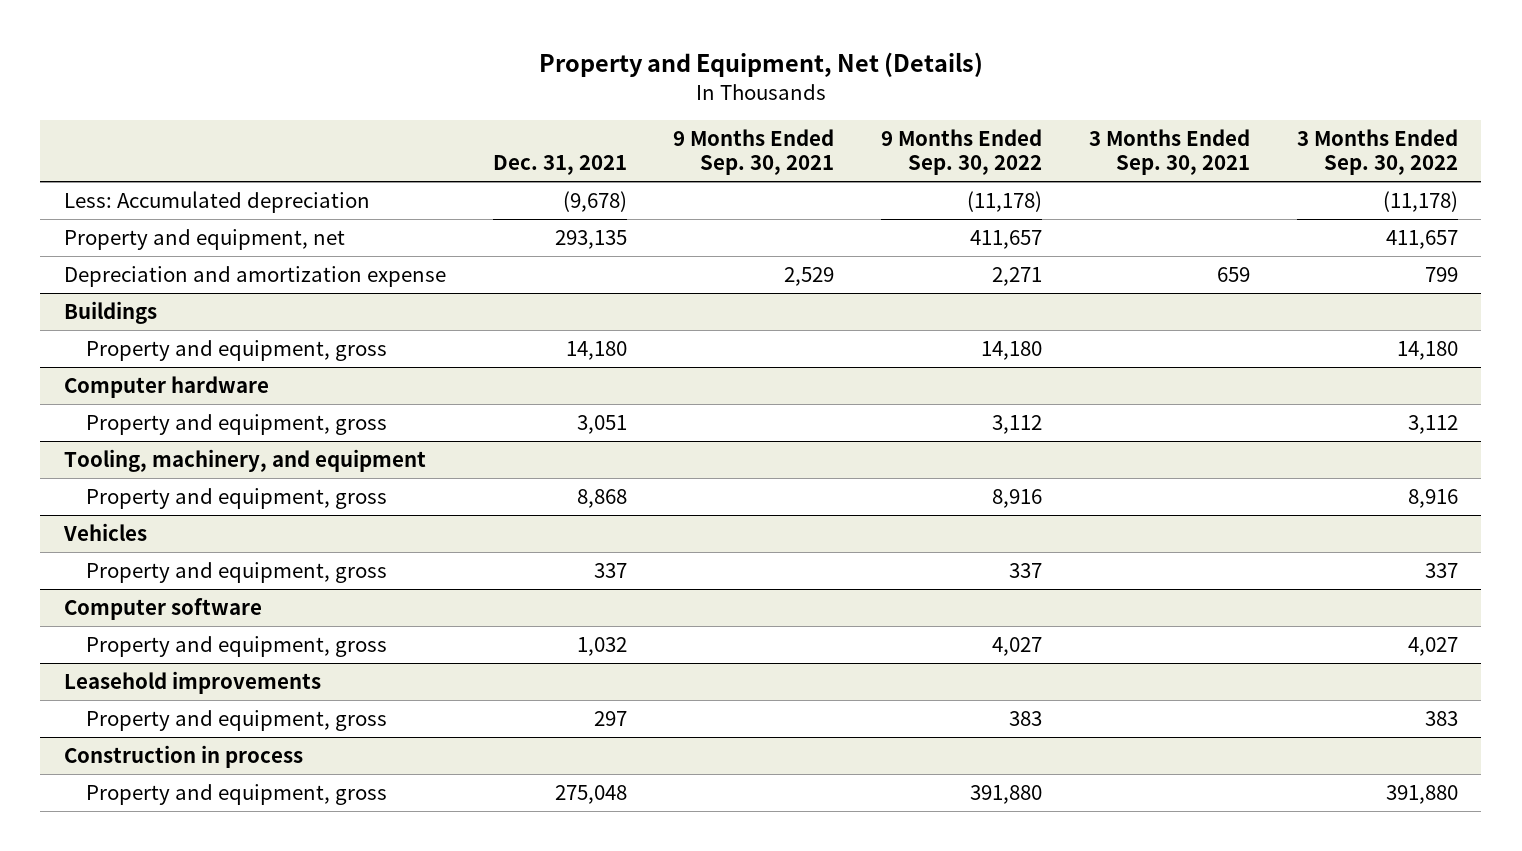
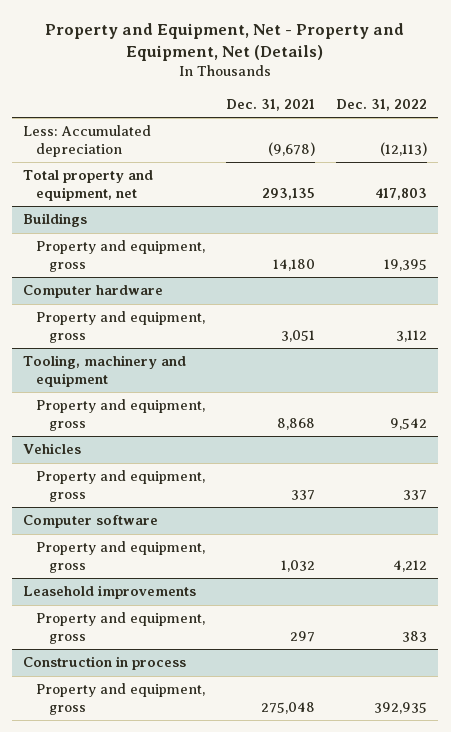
- Property and Equipment, Net (Details)
+ Property and Equipment, Net - Property and Equipment, Net (Details)
- | Dec. 31, 2021 | 9 Months Ended Sep. 30, 2021 | 9 Months Ended Sep. 30, 2022 | 3 Months Ended Sep. 30, 2021 | 3 Months Ended Sep. 30, 2022
+ | Dec. 31, 2021 | Dec. 31, 2022
- Property and equipment, net | 293,135 | | 411,657 | | 411,657
- Depreciation and amortization expense | | 2,529 | 2,271 | 659 | 799
+ Total property and equipment, net | 293,135 | 417,803
- Tooling, machinery, and equipment
+ Tooling, machinery and equipment

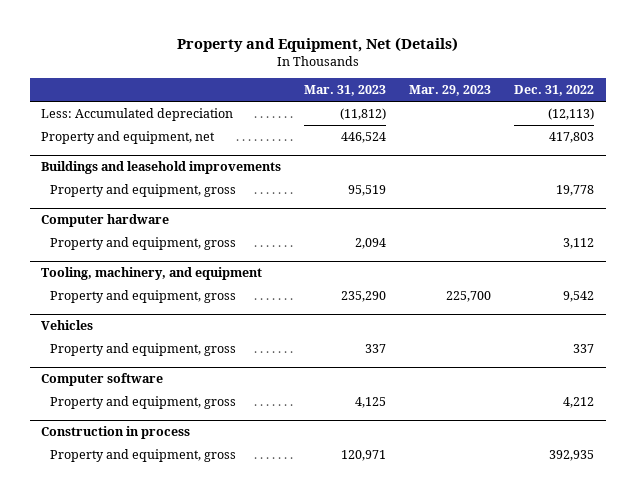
- Property and Equipment, Net - Property and Equipment, Net (Details)
+ Property and Equipment, Net (Details)
- | Dec. 31, 2021 | Dec. 31, 2022
+ | Mar. 31, 2023 | Mar. 29, 2023 | Dec. 31, 2022
- Total property and equipment, net | 293,135 | 417,803
- Buildings
- Property and equipment, gross | 14,180 | 19,395
+ Property and equipment, net | 446,524 | | 417,803
+ Buildings and leasehold improvements
+ Property and equipment, gross | 95,519 | | 19,778
- Tooling, machinery and equipment
+ Tooling, machinery, and equipment
- Leasehold improvements
- Property and equipment, gross | 297 | 383

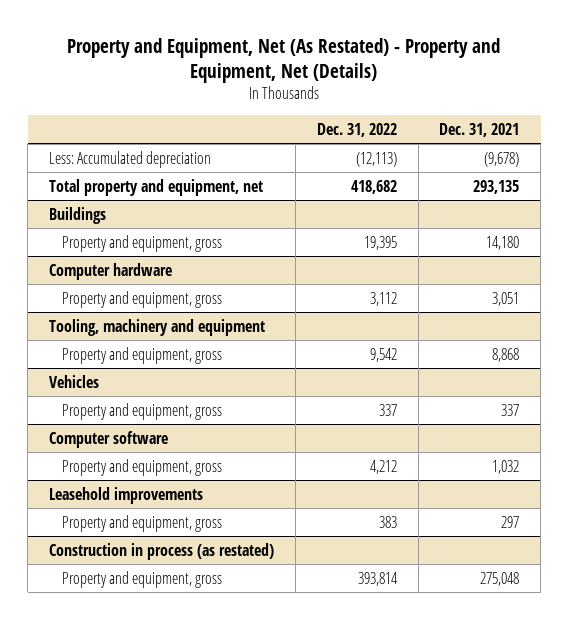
- Property and Equipment, Net (Details)
+ Property and Equipment, Net (As Restated) - Property and Equipment, Net (Details)
- | Mar. 31, 2023 | Mar. 29, 2023 | Dec. 31, 2022
+ | Dec. 31, 2022 | Dec. 31, 2021
- Property and equipment, net | 446,524 | | 417,803
- Buildings and leasehold improvements
- Property and equipment, gross | 95,519 | | 19,778
+ Total property and equipment, net | 418,682 | 293,135
+ Buildings
+ Property and equipment, gross | 19,395 | 14,180
- Tooling, machinery, and equipment
+ Tooling, machinery and equipment
- Construction in process
- Property and equipment, gross | 120,971 | | 392,935
+ Leasehold improvements
+ Property and equipment, gross | 383 | 297
+ Construction in process (as restated)
+ Property and equipment, gross | 393,814 | 275,048

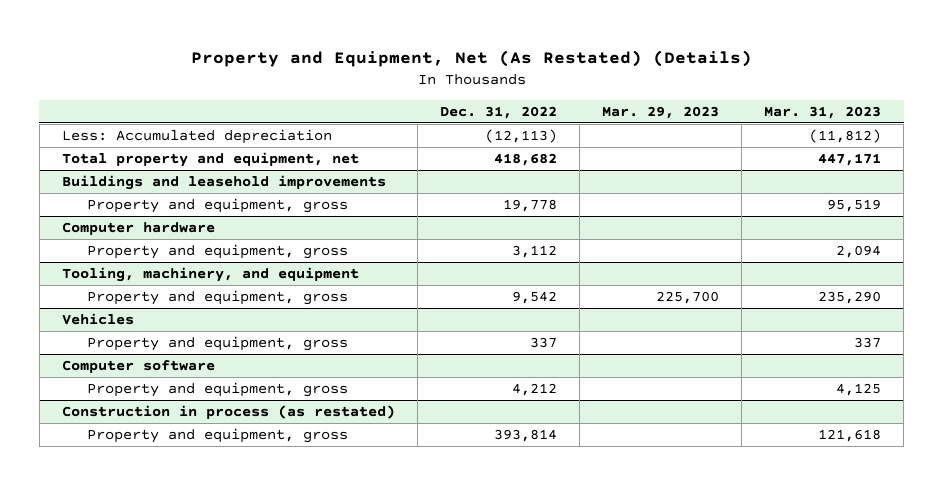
- Property and Equipment, Net (As Restated) - Property and Equipment, Net (Details)
+ Property and Equipment, Net (As Restated) (Details)
- | Dec. 31, 2022 | Dec. 31, 2021
+ | Dec. 31, 2022 | Mar. 29, 2023 | Mar. 31, 2023
- Buildings
- Property and equipment, gross | 19,395 | 14,180
+ Buildings and leasehold improvements
+ Property and equipment, gross | 19,778 | | 95,519
- Tooling, machinery and equipment
+ Tooling, machinery, and equipment
- Leasehold improvements
- Property and equipment, gross | 383 | 297

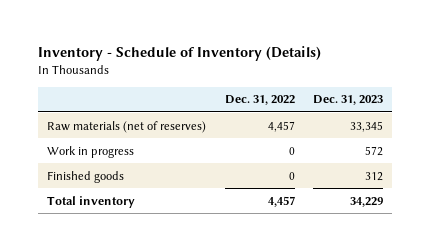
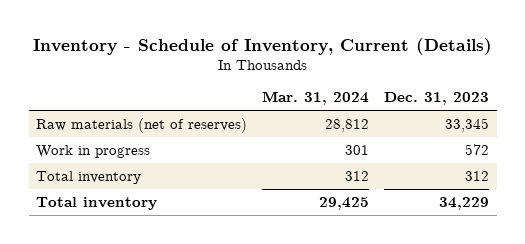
- Inventory - Schedule of Inventory (Details)
+ Inventory - Schedule of Inventory, Current (Details)
- | Dec. 31, 2022 | Dec. 31, 2023
+ | Mar. 31, 2024 | Dec. 31, 2023
- Finished goods | 0 | 312
+ Total inventory | 312 | 312

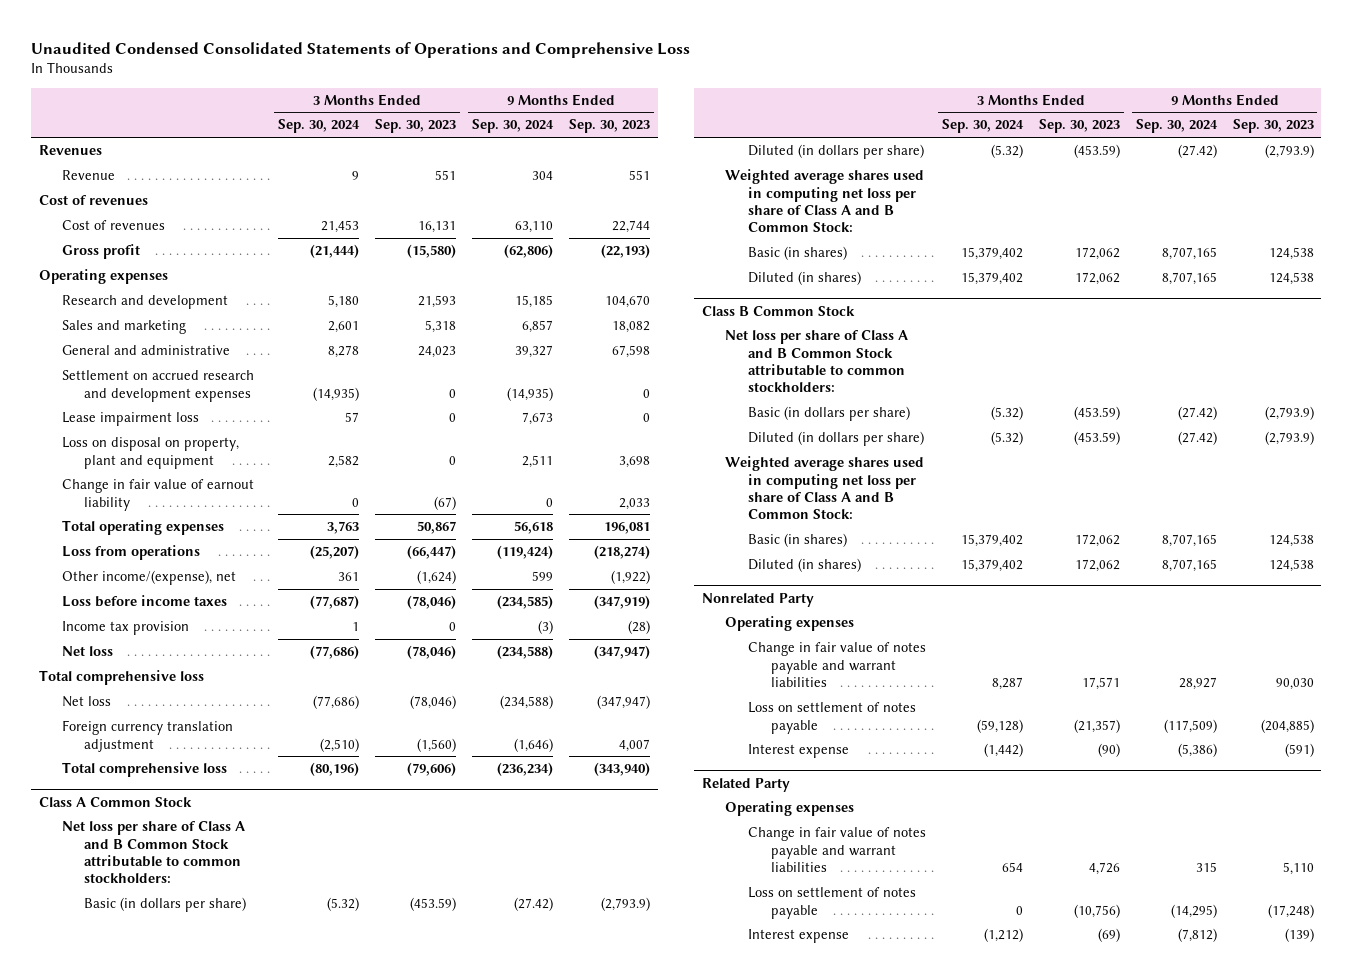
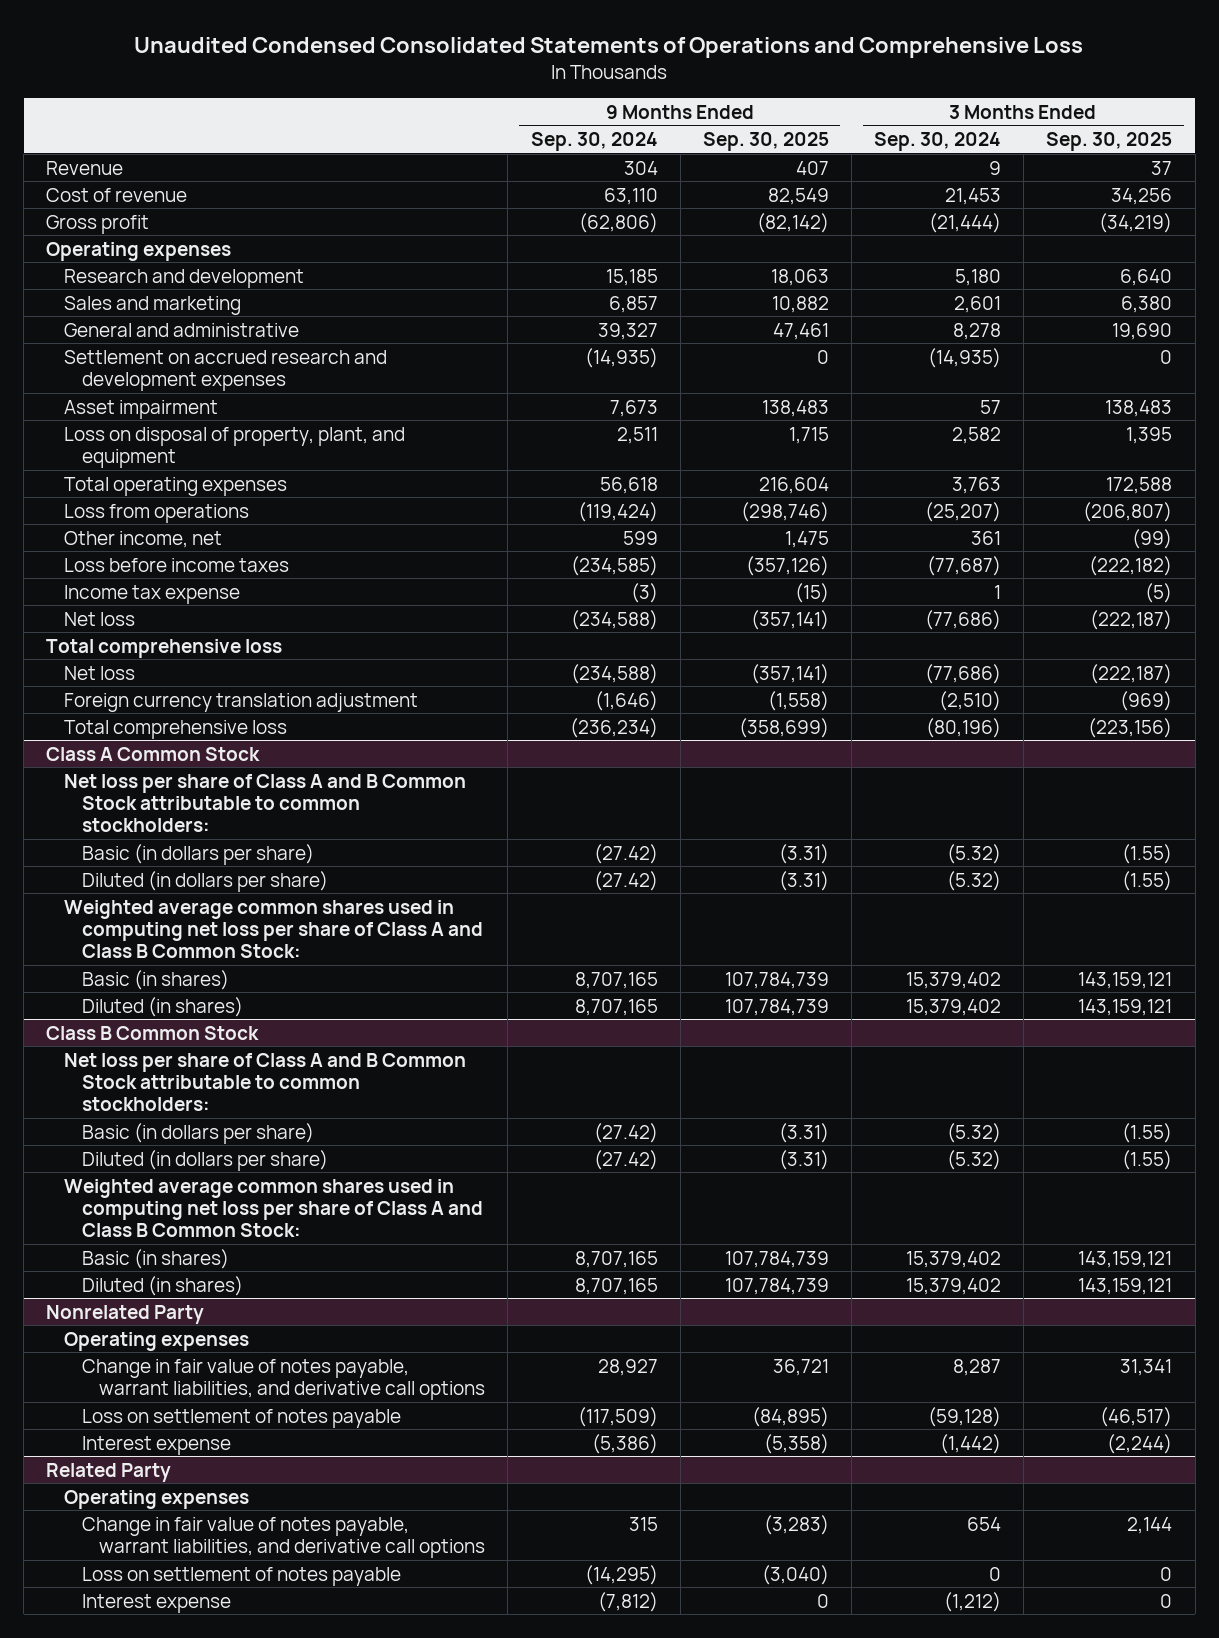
- | 3 Months Ended Sep. 30, 2024 | 3 Months Ended Sep. 30, 2023 | 9 Months Ended Sep. 30, 2024 | 9 Months Ended Sep. 30, 2023
+ | 9 Months Ended Sep. 30, 2024 | 9 Months Ended Sep. 30, 2025 | 3 Months Ended Sep. 30, 2024 | 3 Months Ended Sep. 30, 2025
- Revenues
- Cost of revenues
- Cost of revenues | 21,453 | 16,131 | 63,110 | 22,744
+ Cost of revenue | 63,110 | 82,549 | 21,453 | 34,256
- Lease impairment loss | 57 | 0 | 7,673 | 0
- Loss on disposal on property, plant and equipment | 2,582 | 0 | 2,511 | 3,698
- Change in fair value of earnout liability | 0 | (67) | 0 | 2,033
+ Asset impairment | 7,673 | 138,483 | 57 | 138,483
+ Loss on disposal of property, plant, and equipment | 2,511 | 1,715 | 2,582 | 1,395
- Other income/(expense), net | 361 | (1,624) | 599 | (1,922)
+ Other income, net | 599 | 1,475 | 361 | (99)
- Income tax provision | 1 | 0 | (3) | (28)
+ Income tax expense | (3) | (15) | 1 | (5)
@ Class A Common Stock
- Weighted average shares used in computing net loss per share of Class A and B Common Stock:
+ Weighted average common shares used in computing net loss per share of Class A and Class B Common Stock:
@ Class B Common Stock
- Weighted average shares used in computing net loss per share of Class A and B Common Stock:
+ Weighted average common shares used in computing net loss per share of Class A and Class B Common Stock:
@ Nonrelated Party
- Change in fair value of notes payable and warrant liabilities | 8,287 | 17,571 | 28,927 | 90,030
+ Change in fair value of notes payable, warrant liabilities, and derivative call options | 28,927 | 36,721 | 8,287 | 31,341
@ Related Party
- Change in fair value of notes payable and warrant liabilities | 654 | 4,726 | 315 | 5,110
+ Change in fair value of notes payable, warrant liabilities, and derivative call options | 315 | (3,283) | 654 | 2,144

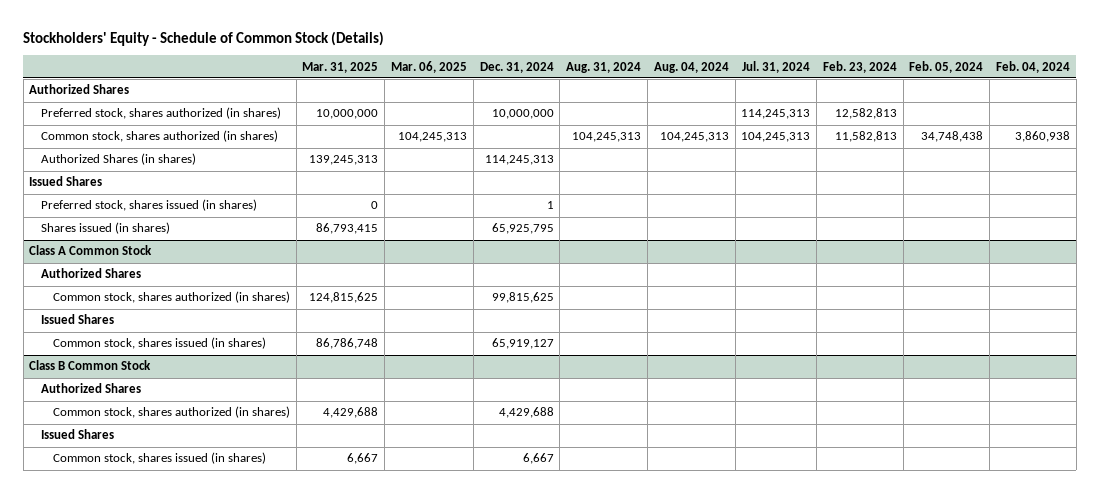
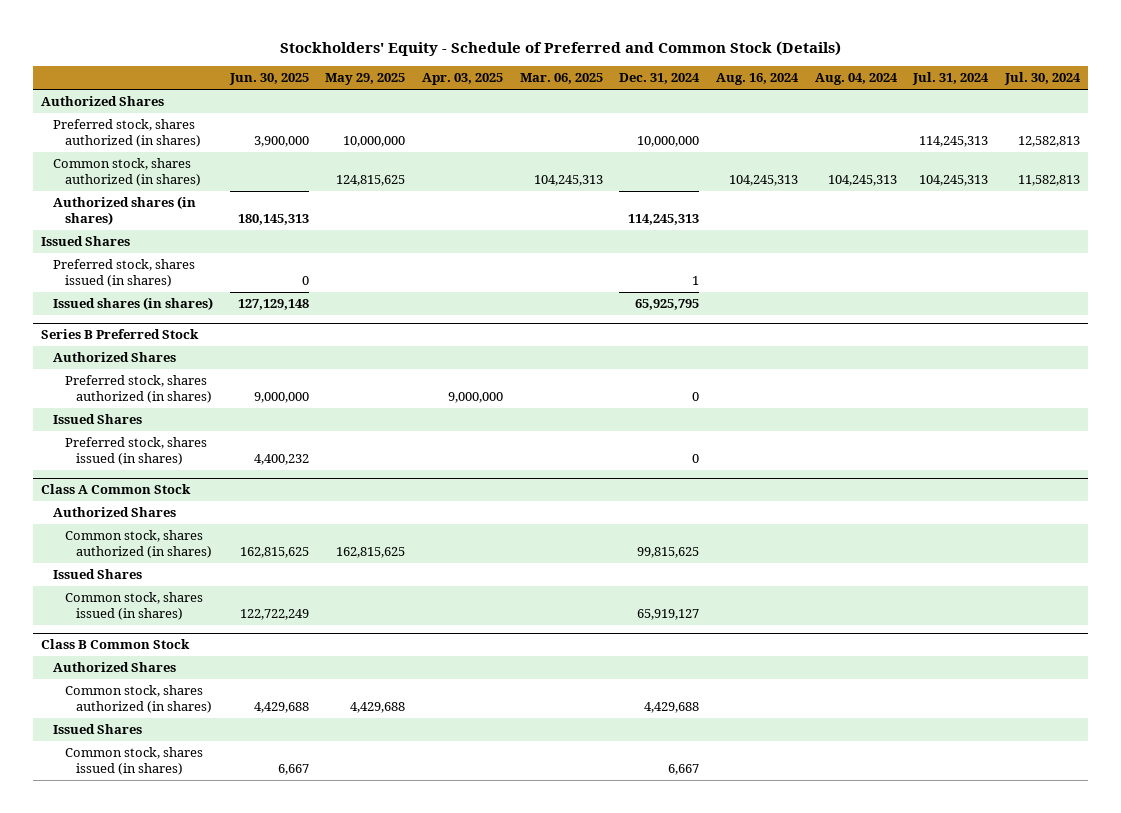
- Stockholders' Equity - Schedule of Common Stock (Details)
+ Stockholders' Equity - Schedule of Preferred and Common Stock (Details)
- | Mar. 31, 2025 | Mar. 06, 2025 | Dec. 31, 2024 | Aug. 31, 2024 | Aug. 04, 2024 | Jul. 31, 2024 | Feb. 23, 2024 | Feb. 05, 2024 | Feb. 04, 2024
+ | Jun. 30, 2025 | May 29, 2025 | Apr. 03, 2025 | Mar. 06, 2025 | Dec. 31, 2024 | Aug. 16, 2024 | Aug. 04, 2024 | Jul. 31, 2024 | Jul. 30, 2024
- Authorized Shares (in shares) | 139,245,313 | | 114,245,313 | | | | | |
+ Authorized shares (in shares) | 180,145,313 | | | | 114,245,313 | | | |
- Shares issued (in shares) | 86,793,415 | | 65,925,795 | | | | | |
+ Issued shares (in shares) | 127,129,148 | | | | 65,925,795 | | | |
+ Series B Preferred Stock
+ Authorized Shares
+ Preferred stock, shares authorized (in shares) | 9,000,000 | | 9,000,000 | | 0 | | | |
+ Issued Shares
+ Preferred stock, shares issued (in shares) | 4,400,232 | | | | 0 | | | |

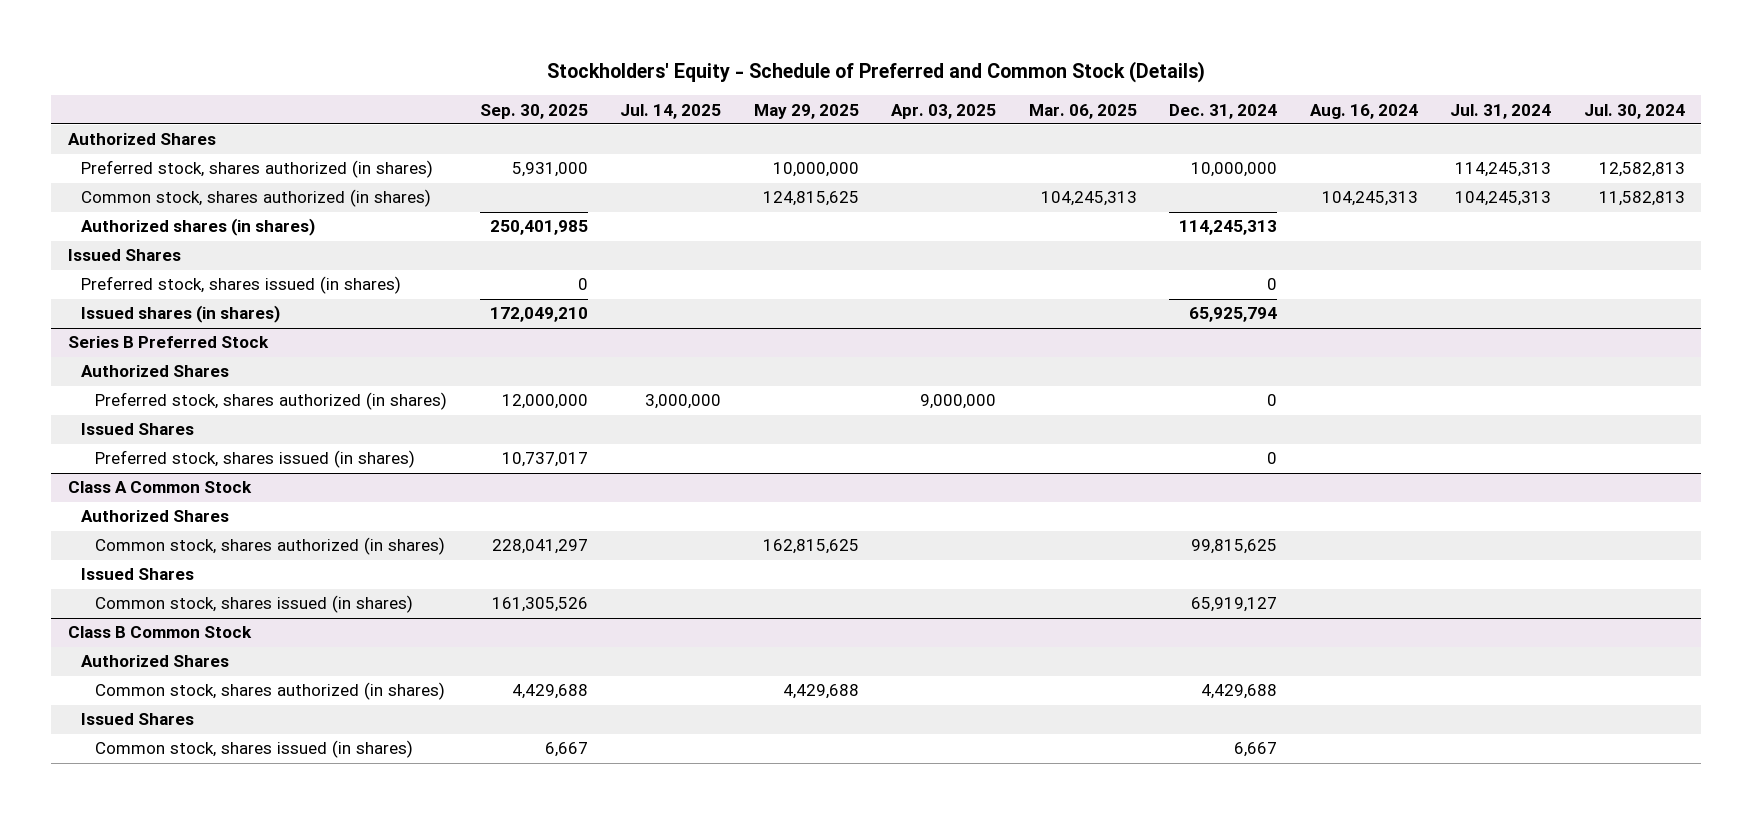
- | Jun. 30, 2025 | May 29, 2025 | Apr. 03, 2025 | Mar. 06, 2025 | Dec. 31, 2024 | Aug. 16, 2024 | Aug. 04, 2024 | Jul. 31, 2024 | Jul. 30, 2024
+ | Sep. 30, 2025 | Jul. 14, 2025 | May 29, 2025 | Apr. 03, 2025 | Mar. 06, 2025 | Dec. 31, 2024 | Aug. 16, 2024 | Jul. 31, 2024 | Jul. 30, 2024
- Preferred stock, shares issued (in shares) | 0 | | | | 1 | | | |
- Issued shares (in shares) | 127,129,148 | | | | 65,925,795 | | | |
+ Preferred stock, shares issued (in shares) | 0 | | | | | 0 | | |
+ Issued shares (in shares) | 172,049,210 | | | | | 65,925,794 | | |

